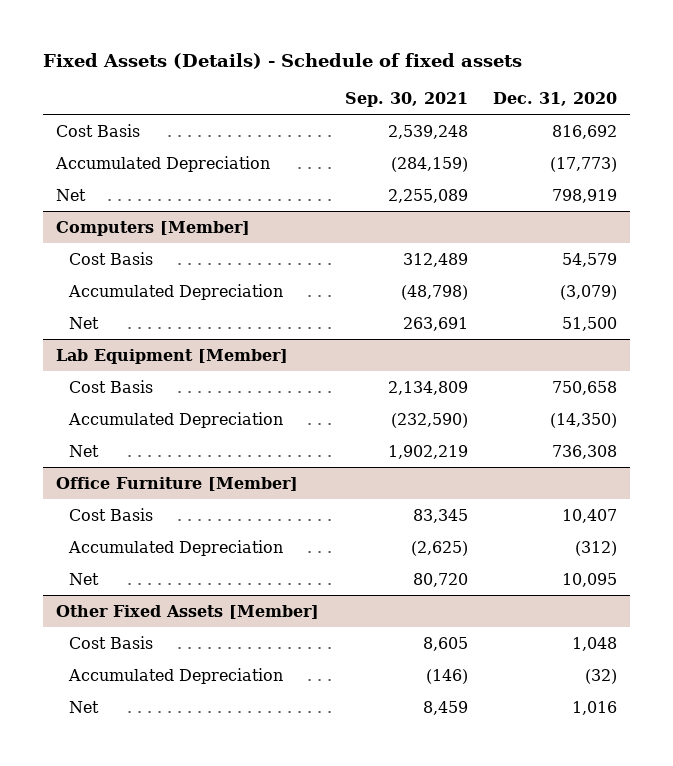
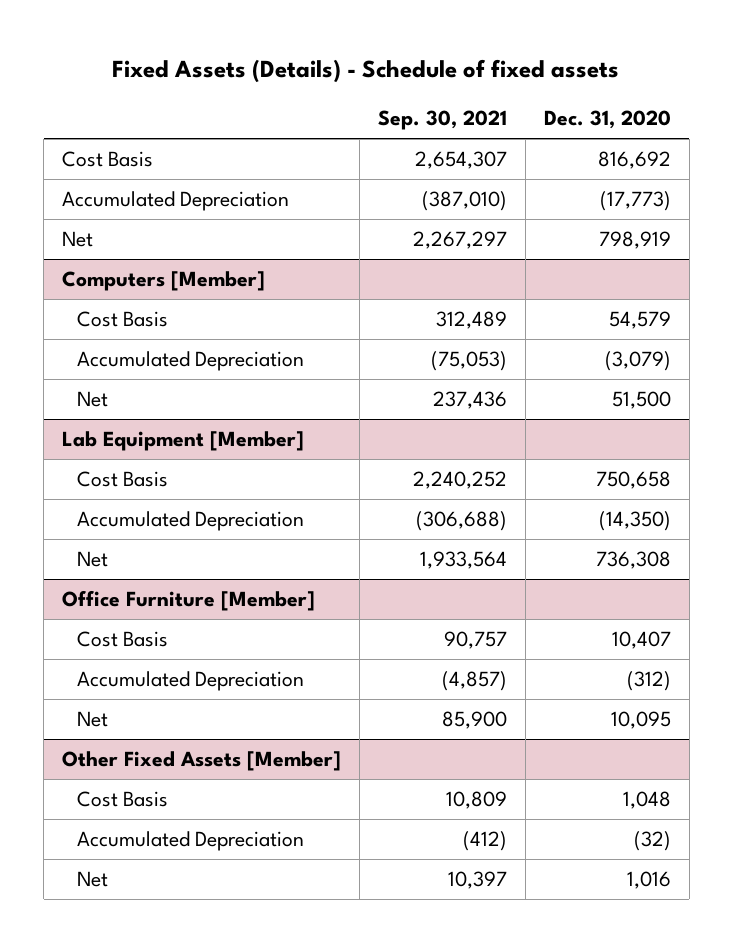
- Cost Basis | 2,539,248 | 816,692
- Accumulated Depreciation | (284,159) | (17,773)
- Net | 2,255,089 | 798,919
+ Cost Basis | 2,654,307 | 816,692
+ Accumulated Depreciation | (387,010) | (17,773)
+ Net | 2,267,297 | 798,919
@ Computers [Member]
- Accumulated Depreciation | (48,798) | (3,079)
- Net | 263,691 | 51,500
+ Accumulated Depreciation | (75,053) | (3,079)
+ Net | 237,436 | 51,500
@ Lab Equipment [Member]
- Cost Basis | 2,134,809 | 750,658
- Accumulated Depreciation | (232,590) | (14,350)
- Net | 1,902,219 | 736,308
+ Cost Basis | 2,240,252 | 750,658
+ Accumulated Depreciation | (306,688) | (14,350)
+ Net | 1,933,564 | 736,308
@ Office Furniture [Member]
- Cost Basis | 83,345 | 10,407
- Accumulated Depreciation | (2,625) | (312)
- Net | 80,720 | 10,095
+ Cost Basis | 90,757 | 10,407
+ Accumulated Depreciation | (4,857) | (312)
+ Net | 85,900 | 10,095
@ Other Fixed Assets [Member]
- Cost Basis | 8,605 | 1,048
- Accumulated Depreciation | (146) | (32)
- Net | 8,459 | 1,016
+ Cost Basis | 10,809 | 1,048
+ Accumulated Depreciation | (412) | (32)
+ Net | 10,397 | 1,016

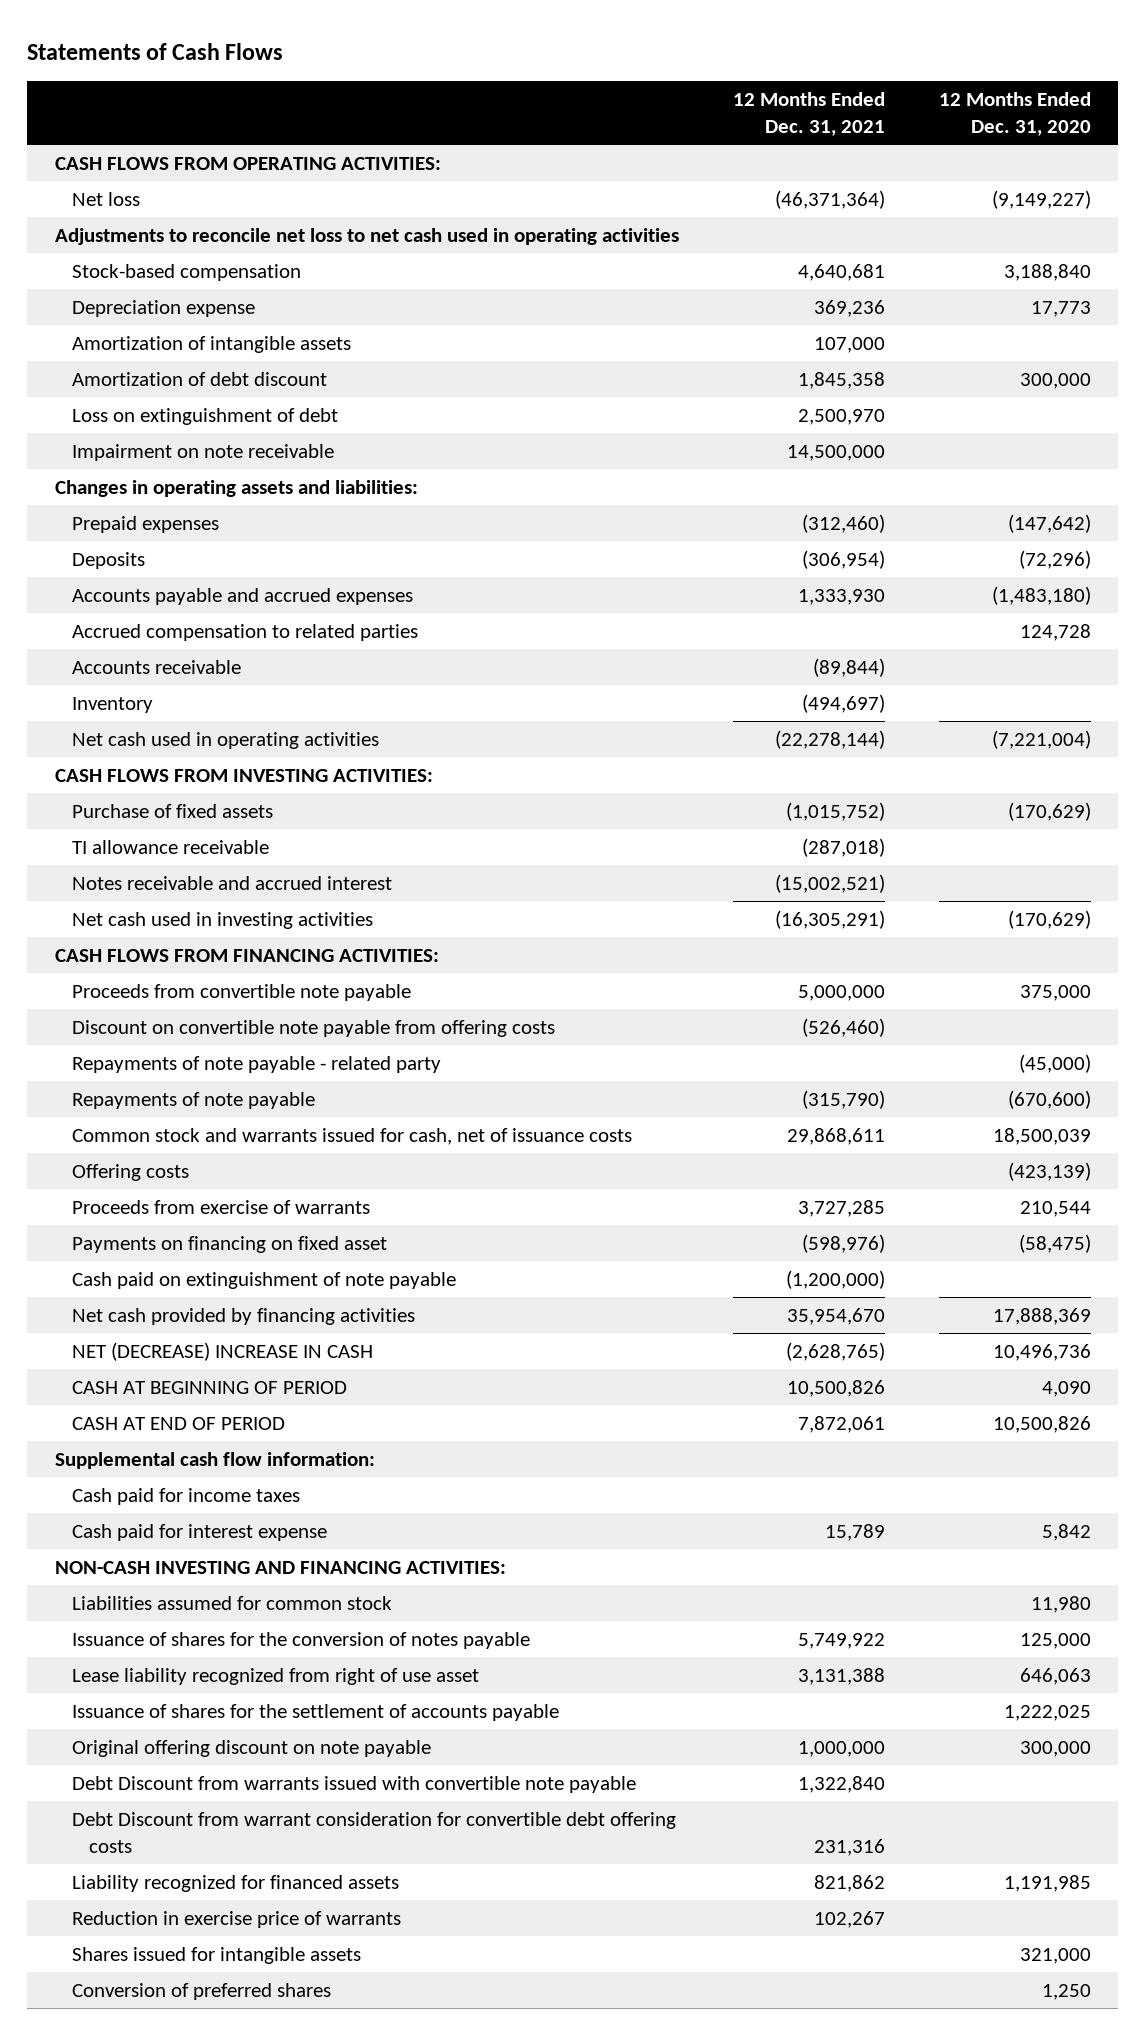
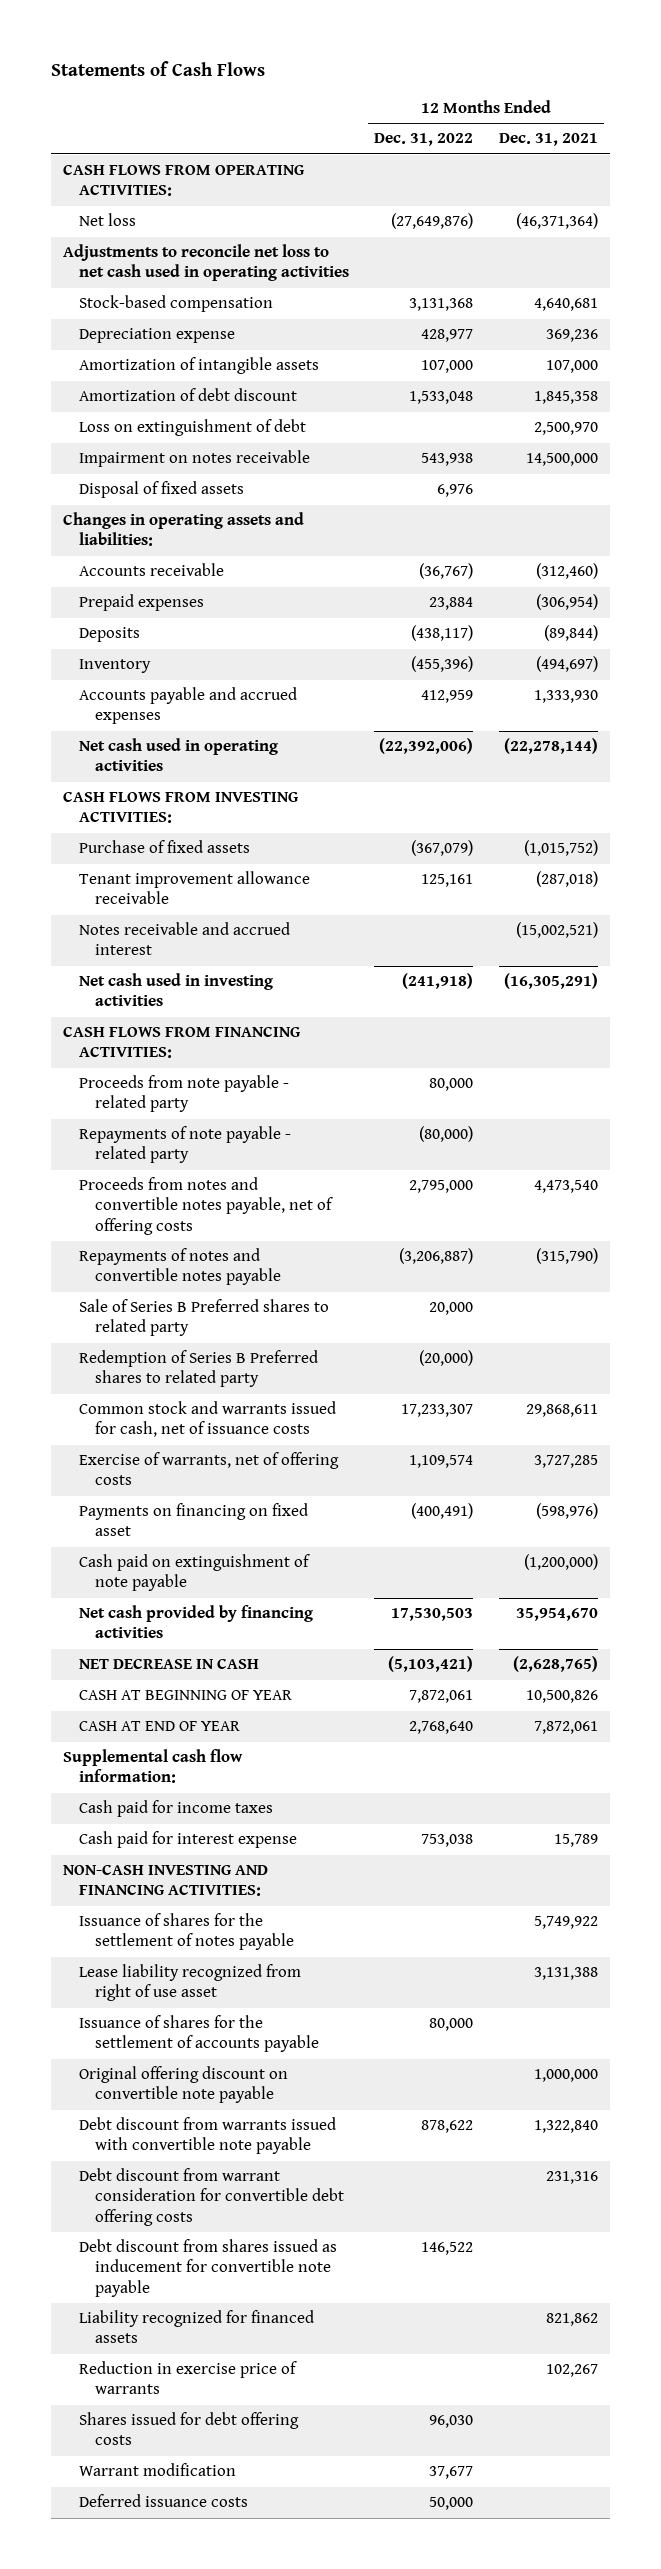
- | 12 Months Ended Dec. 31, 2021 | 12 Months Ended Dec. 31, 2020
+ | 12 Months Ended Dec. 31, 2022 | 12 Months Ended Dec. 31, 2021
- Impairment on note receivable | 14,500,000 |
+ Impairment on notes receivable | 543,938 | 14,500,000
+ Disposal of fixed assets | 6,976 |
- Prepaid expenses | (312,460) | (147,642)
- Deposits | (306,954) | (72,296)
- Accrued compensation to related parties | | 124,728
- Accounts receivable | (89,844) |
+ Accounts receivable | (36,767) | (312,460)
+ Prepaid expenses | 23,884 | (306,954)
+ Deposits | (438,117) | (89,844)
moved down: Accounts payable and accrued expenses | 412,959 | 1,333,930
- TI allowance receivable | (287,018) |
+ Tenant improvement allowance receivable | 125,161 | (287,018)
- Proceeds from convertible note payable | 5,000,000 | 375,000
- Discount on convertible note payable from offering costs | (526,460) |
+ Proceeds from note payable - related party | 80,000 |
- Repayments of note payable | (315,790) | (670,600)
+ Proceeds from notes and convertible notes payable, net of offering costs | 2,795,000 | 4,473,540
+ Repayments of notes and convertible notes payable | (3,206,887) | (315,790)
+ Sale of Series B Preferred shares to related party | 20,000 |
+ Redemption of Series B Preferred shares to related party | (20,000) |
- Offering costs | | (423,139)
- Proceeds from exercise of warrants | 3,727,285 | 210,544
+ Exercise of warrants, net of offering costs | 1,109,574 | 3,727,285
- NET (DECREASE) INCREASE IN CASH | (2,628,765) | 10,496,736
- CASH AT BEGINNING OF PERIOD | 10,500,826 | 4,090
- CASH AT END OF PERIOD | 7,872,061 | 10,500,826
+ NET DECREASE IN CASH | (5,103,421) | (2,628,765)
+ CASH AT BEGINNING OF YEAR | 7,872,061 | 10,500,826
+ CASH AT END OF YEAR | 2,768,640 | 7,872,061
- Liabilities assumed for common stock | | 11,980
- Issuance of shares for the conversion of notes payable | 5,749,922 | 125,000
+ Issuance of shares for the settlement of notes payable | | 5,749,922
- Original offering discount on note payable | 1,000,000 | 300,000
- Debt Discount from warrants issued with convertible note payable | 1,322,840 |
- Debt Discount from warrant consideration for convertible debt offering costs | 231,316 |
+ Original offering discount on convertible note payable | | 1,000,000
+ Debt discount from warrants issued with convertible note payable | 878,622 | 1,322,840
+ Debt discount from warrant consideration for convertible debt offering costs | | 231,316
+ Debt discount from shares issued as inducement for convertible note payable | 146,522 |
- Shares issued for intangible assets | | 321,000
- Conversion of preferred shares | | 1,250
+ Shares issued for debt offering costs | 96,030 |
+ Warrant modification | 37,677 |
+ Deferred issuance costs | 50,000 |

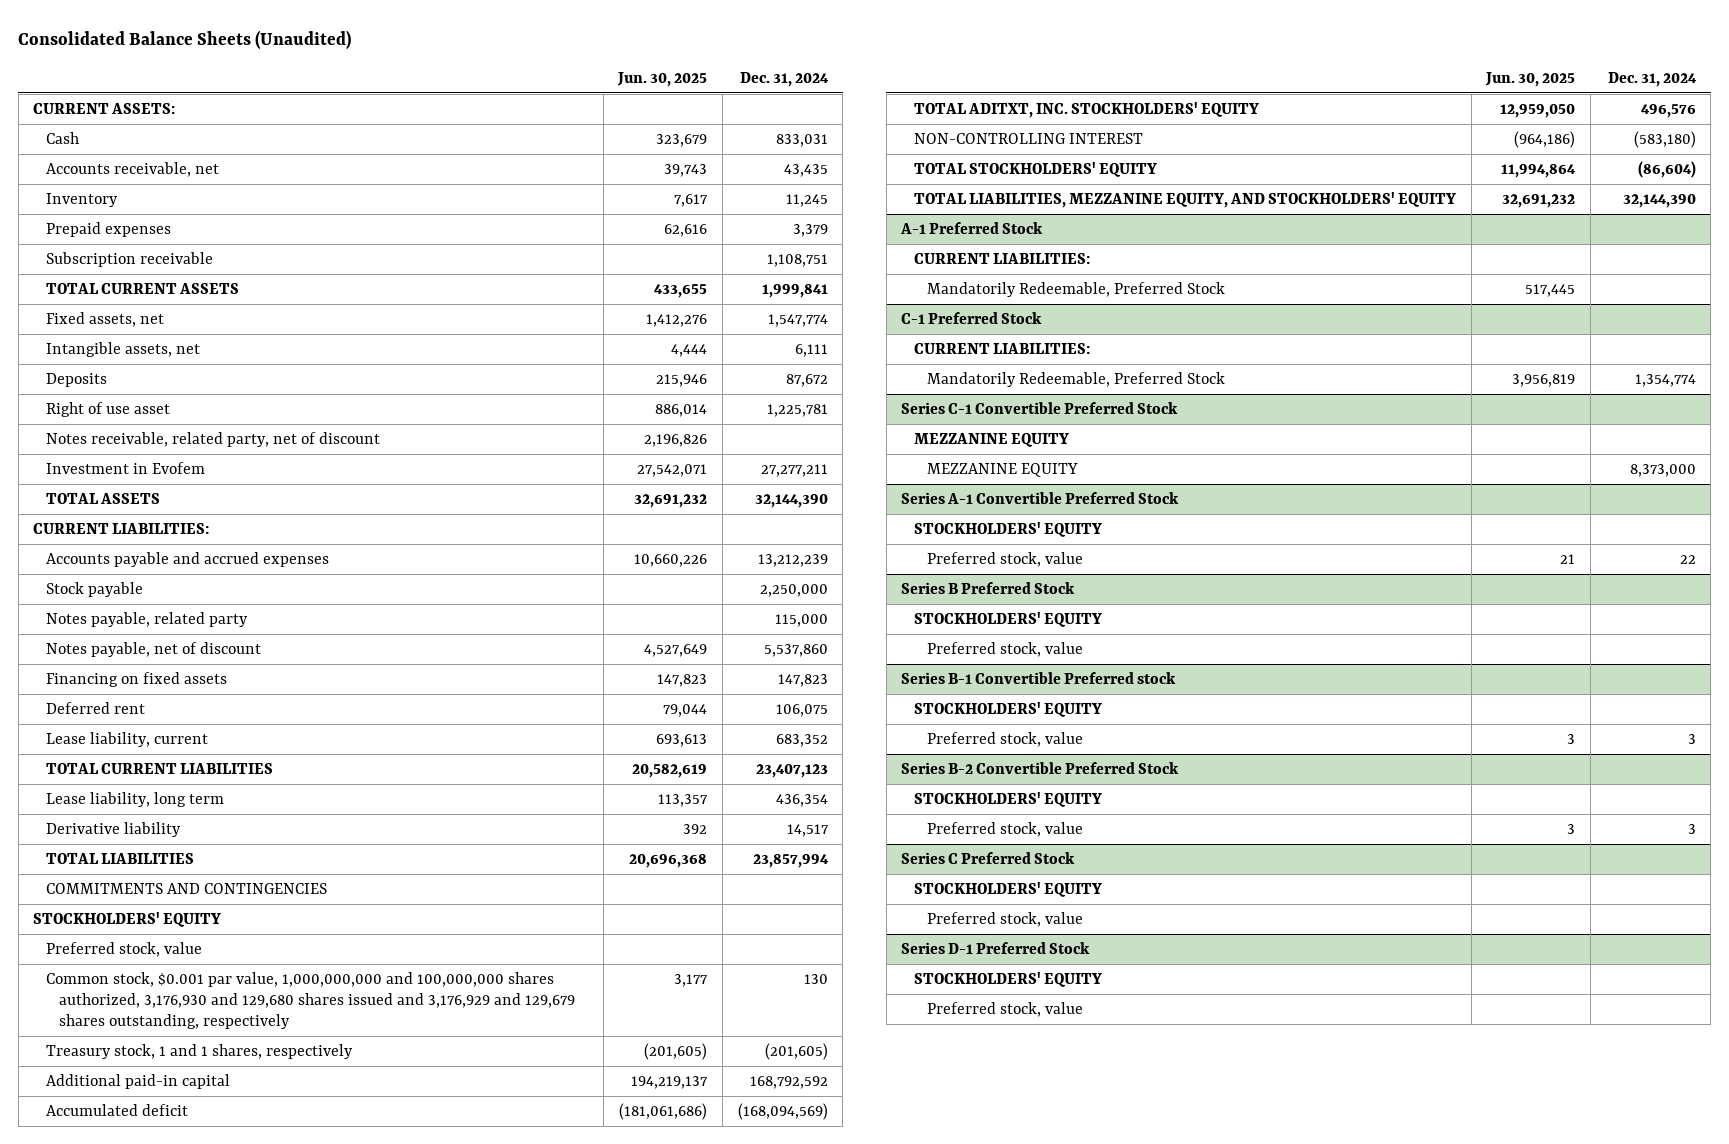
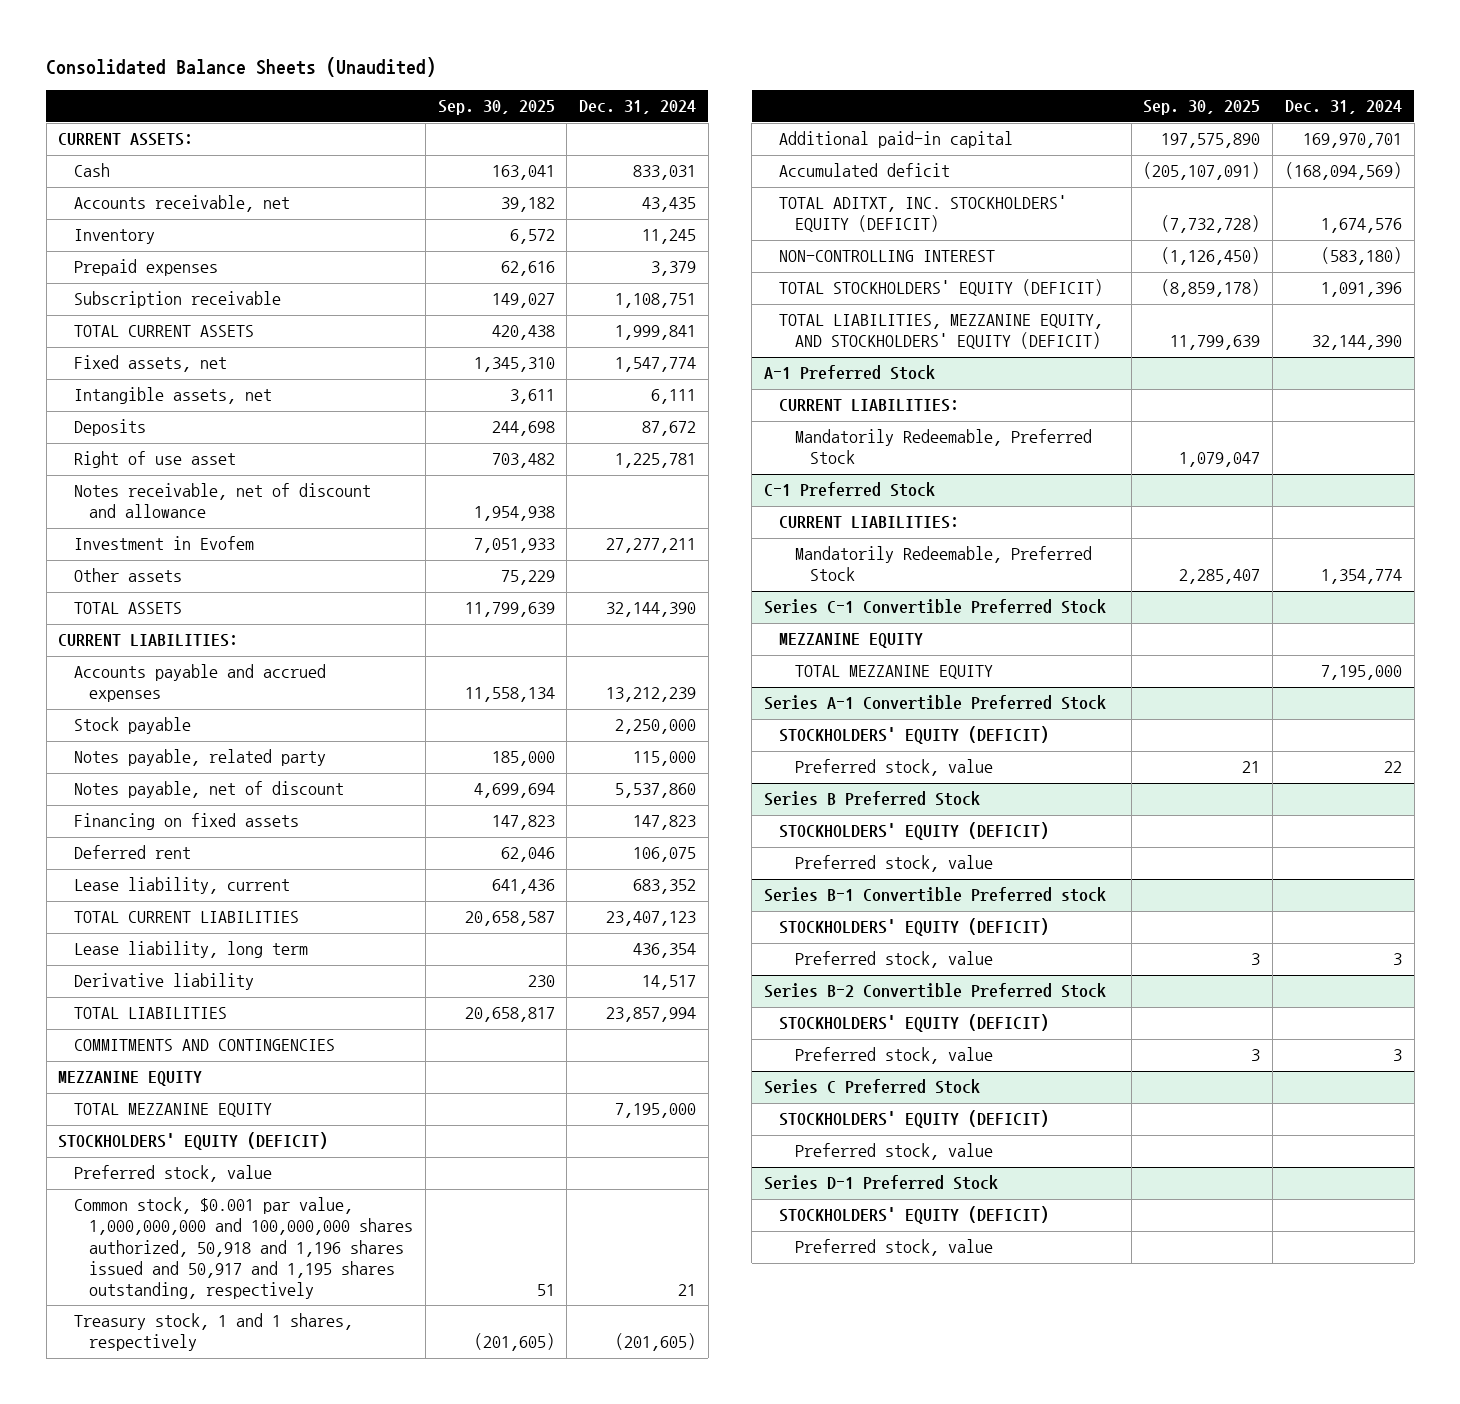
- | Jun. 30, 2025 | Dec. 31, 2024
+ | Sep. 30, 2025 | Dec. 31, 2024
- Notes receivable, related party, net of discount | 2,196,826 |
+ Notes receivable, net of discount and allowance | 1,954,938 |
+ Other assets | 75,229 |
- STOCKHOLDERS' EQUITY
+ MEZZANINE EQUITY
+ TOTAL MEZZANINE EQUITY | | 7,195,000
+ STOCKHOLDERS' EQUITY (DEFICIT)
- Common stock, $0.001 par value, 1,000,000,000 and 100,000,000 shares authorized, 3,176,930 and 129,680 shares issued and 3,176,929 and 129,679 shares outstanding, respectively | 3,177 | 130
+ Common stock, $0.001 par value, 1,000,000,000 and 100,000,000 shares authorized, 50,918 and 1,196 shares issued and 50,917 and 1,195 shares outstanding, respectively | 51 | 21
- Additional paid-in capital | 194,219,137 | 168,792,592
+ Additional paid-in capital | 197,575,890 | 169,970,701
- TOTAL ADITXT, INC. STOCKHOLDERS' EQUITY | 12,959,050 | 496,576
+ TOTAL ADITXT, INC. STOCKHOLDERS' EQUITY (DEFICIT) | (7,732,728) | 1,674,576
- TOTAL STOCKHOLDERS' EQUITY | 11,994,864 | (86,604)
- TOTAL LIABILITIES, MEZZANINE EQUITY, AND STOCKHOLDERS' EQUITY | 32,691,232 | 32,144,390
+ TOTAL STOCKHOLDERS' EQUITY (DEFICIT) | (8,859,178) | 1,091,396
+ TOTAL LIABILITIES, MEZZANINE EQUITY, AND STOCKHOLDERS' EQUITY (DEFICIT) | 11,799,639 | 32,144,390
@ Series C-1 Convertible Preferred Stock
- MEZZANINE EQUITY | | 8,373,000
+ TOTAL MEZZANINE EQUITY | | 7,195,000
@ Series A-1 Convertible Preferred Stock
- STOCKHOLDERS' EQUITY
+ STOCKHOLDERS' EQUITY (DEFICIT)
@ Series B Preferred Stock
- STOCKHOLDERS' EQUITY
+ STOCKHOLDERS' EQUITY (DEFICIT)
@ Series B-1 Convertible Preferred stock
- STOCKHOLDERS' EQUITY
+ STOCKHOLDERS' EQUITY (DEFICIT)
@ Series B-2 Convertible Preferred Stock
- STOCKHOLDERS' EQUITY
+ STOCKHOLDERS' EQUITY (DEFICIT)
@ Series C Preferred Stock
- STOCKHOLDERS' EQUITY
+ STOCKHOLDERS' EQUITY (DEFICIT)
@ Series D-1 Preferred Stock
- STOCKHOLDERS' EQUITY
+ STOCKHOLDERS' EQUITY (DEFICIT)

